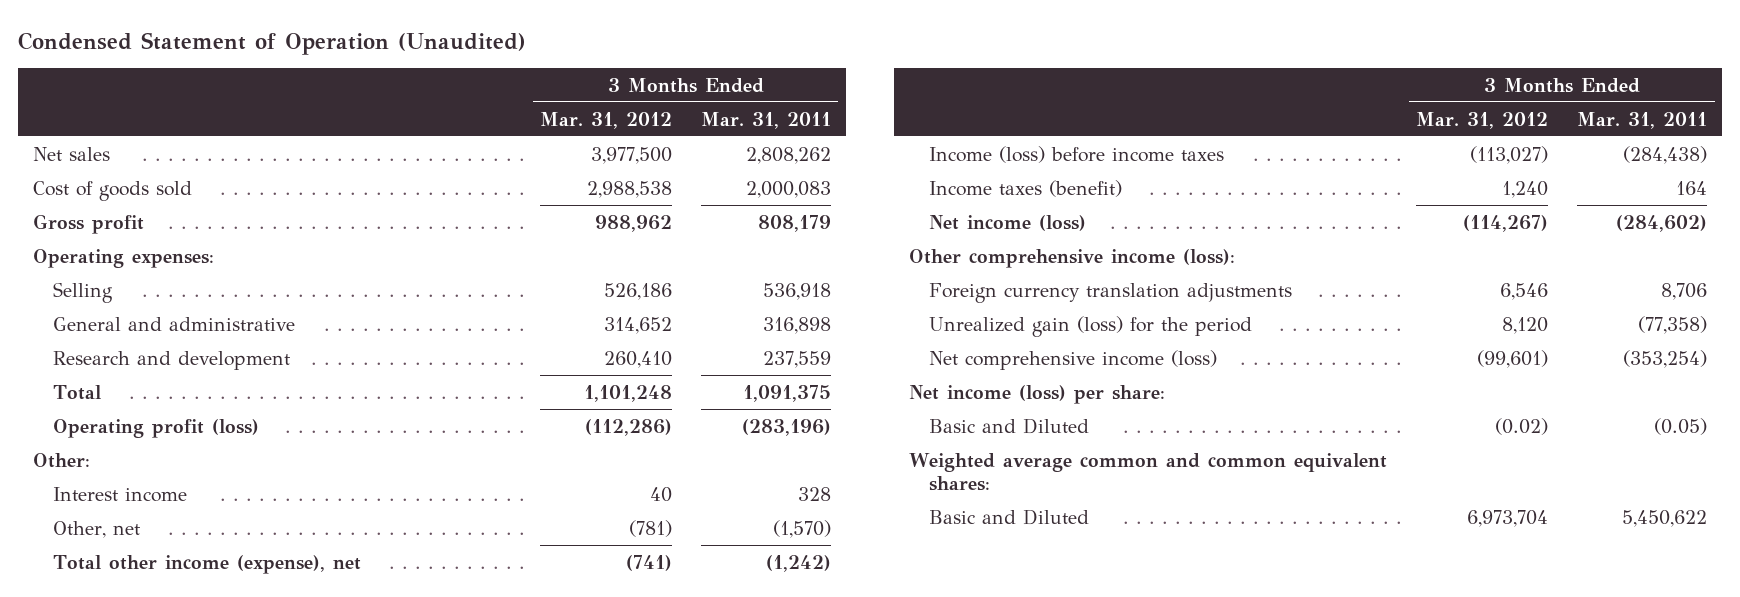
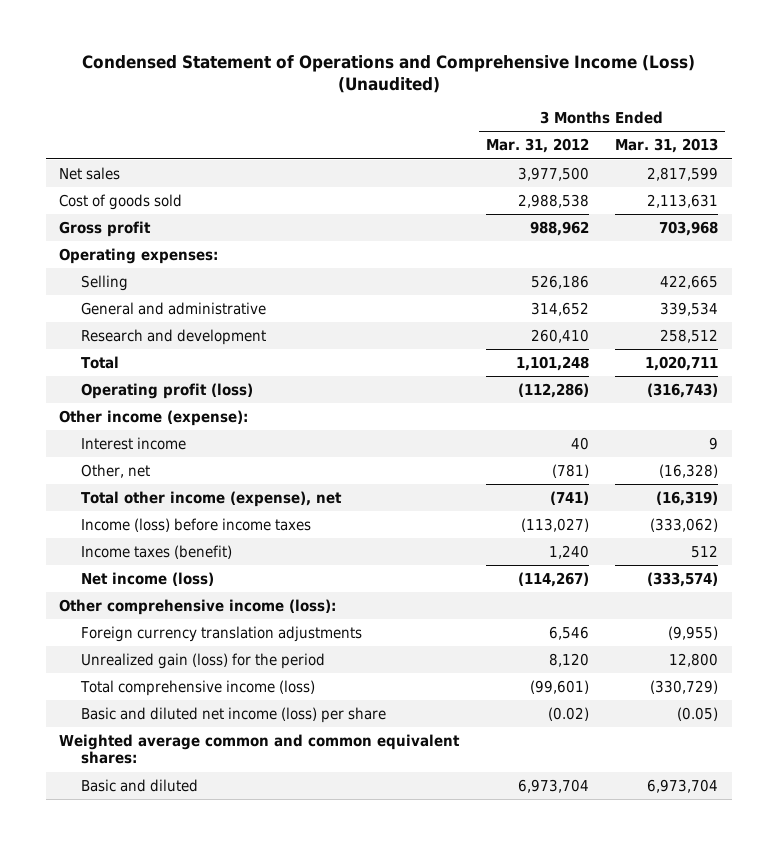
- Condensed Statement of Operation (Unaudited)
+ Condensed Statement of Operations and Comprehensive Income (Loss) (Unaudited)
- | 3 Months Ended Mar. 31, 2012 | 3 Months Ended Mar. 31, 2011
+ | 3 Months Ended Mar. 31, 2012 | 3 Months Ended Mar. 31, 2013
- Other:
+ Other income (expense):
- Net comprehensive income (loss) | (99,601) | (353,254)
- Net income (loss) per share:
- Basic and Diluted | (0.02) | (0.05)
+ Total comprehensive income (loss) | (99,601) | (330,729)
+ Basic and diluted net income (loss) per share | (0.02) | (0.05)
- Basic and Diluted | 6,973,704 | 5,450,622
+ Basic and diluted | 6,973,704 | 6,973,704

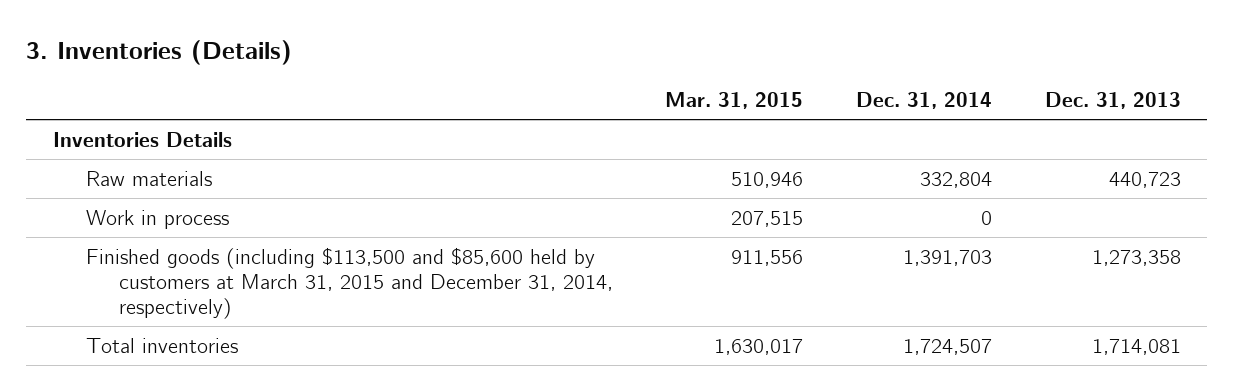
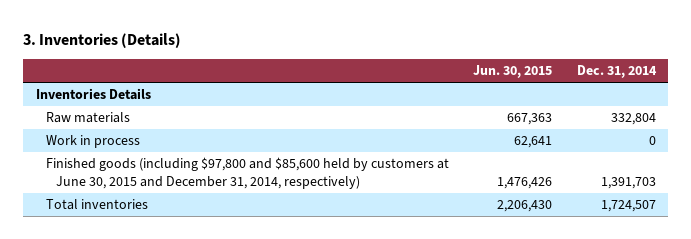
- | Mar. 31, 2015 | Dec. 31, 2014 | Dec. 31, 2013
+ | Jun. 30, 2015 | Dec. 31, 2014
- Finished goods (including $113,500 and $85,600 held by customers at March 31, 2015 and December 31, 2014, respectively) | 911,556 | 1,391,703 | 1,273,358
+ Finished goods (including $97,800 and $85,600 held by customers at June 30, 2015 and December 31, 2014, respectively) | 1,476,426 | 1,391,703

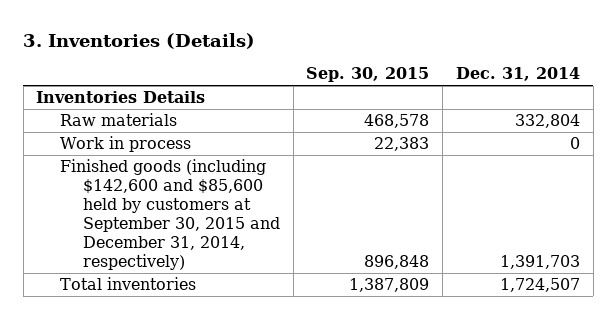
- | Jun. 30, 2015 | Dec. 31, 2014
+ | Sep. 30, 2015 | Dec. 31, 2014
- Finished goods (including $97,800 and $85,600 held by customers at June 30, 2015 and December 31, 2014, respectively) | 1,476,426 | 1,391,703
+ Finished goods (including $142,600 and $85,600 held by customers at September 30, 2015 and December 31, 2014, respectively) | 896,848 | 1,391,703

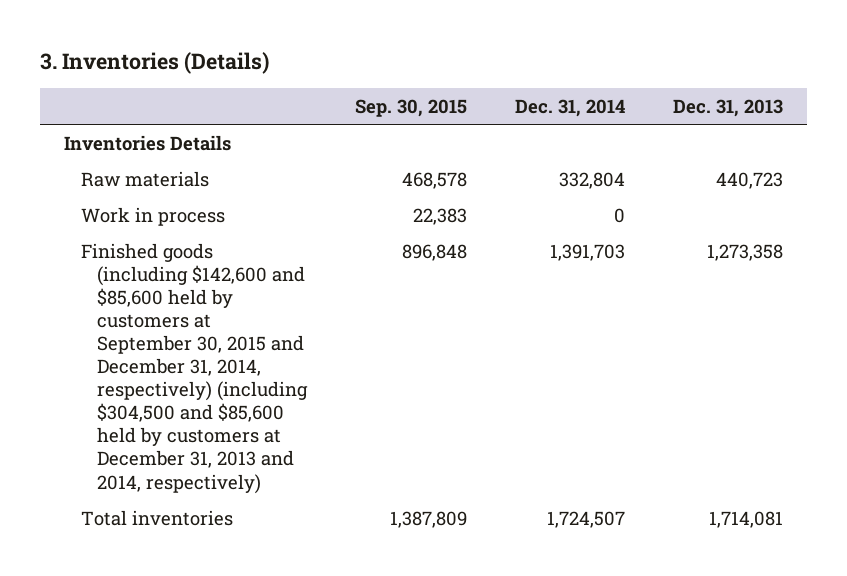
- | Sep. 30, 2015 | Dec. 31, 2014
+ | Sep. 30, 2015 | Dec. 31, 2014 | Dec. 31, 2013
- Finished goods (including $142,600 and $85,600 held by customers at September 30, 2015 and December 31, 2014, respectively) | 896,848 | 1,391,703
+ Finished goods (including $142,600 and $85,600 held by customers at September 30, 2015 and December 31, 2014, respectively) (including $304,500 and $85,600 held by customers at December 31, 2013 and 2014, respectively) | 896,848 | 1,391,703 | 1,273,358

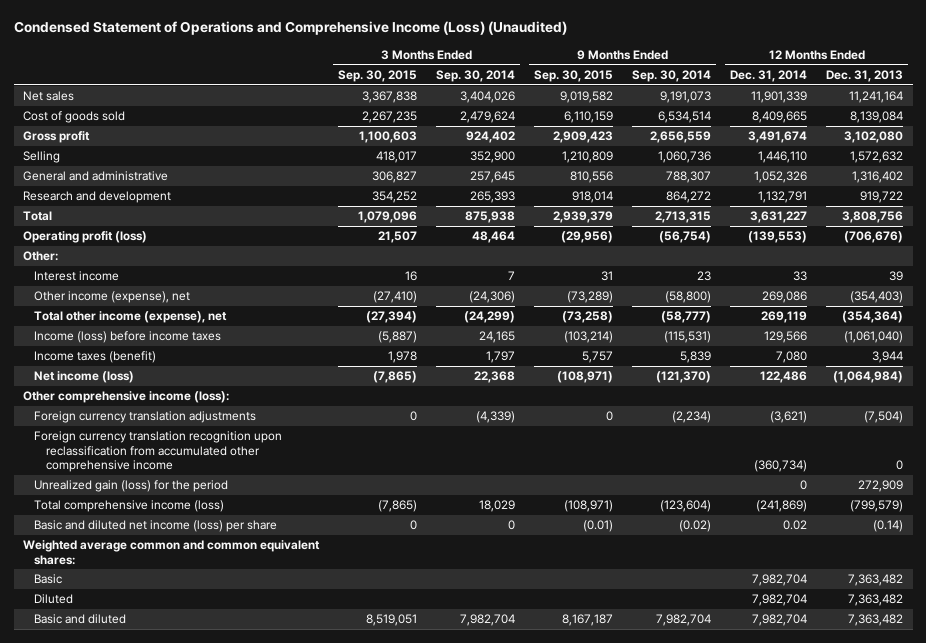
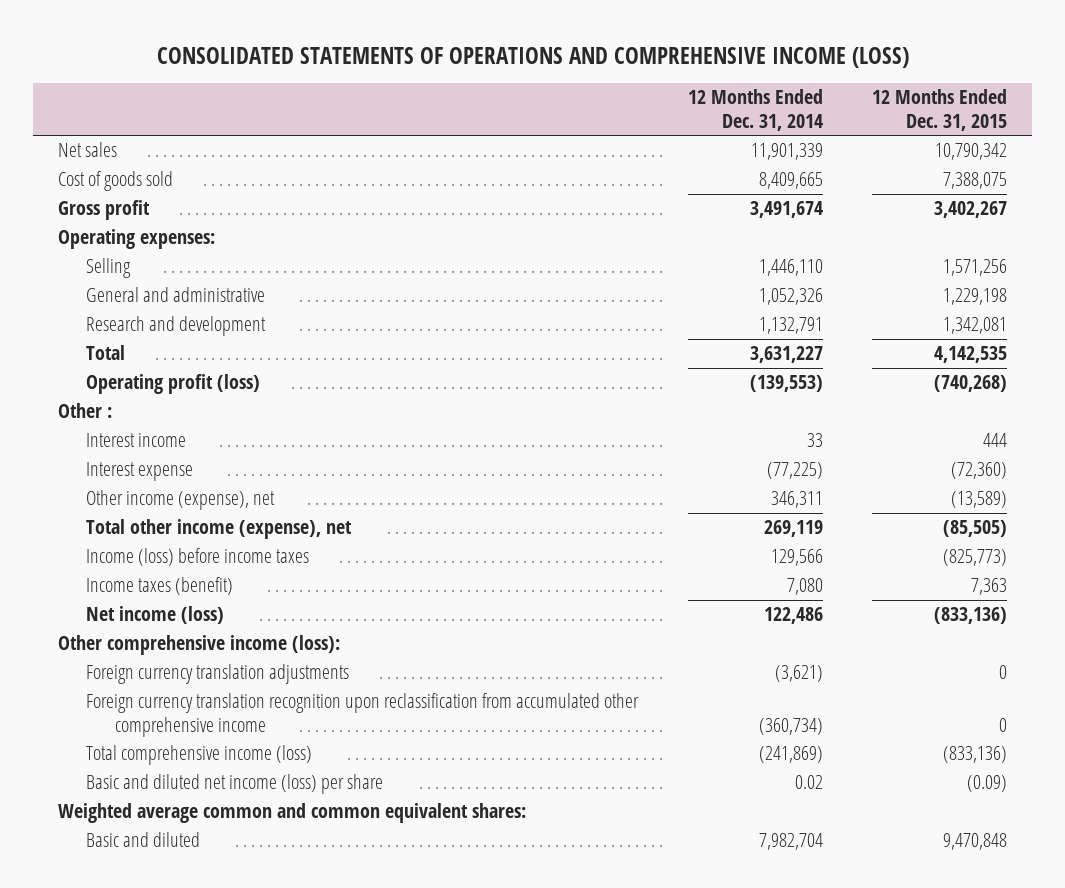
- Condensed Statement of Operations and Comprehensive Income (Loss) (Unaudited)
+ CONSOLIDATED STATEMENTS OF OPERATIONS AND COMPREHENSIVE INCOME (LOSS)
- | 3 Months Ended Sep. 30, 2015 | 3 Months Ended Sep. 30, 2014 | 9 Months Ended Sep. 30, 2015 | 9 Months Ended Sep. 30, 2014 | 12 Months Ended Dec. 31, 2014 | 12 Months Ended Dec. 31, 2013
+ | 12 Months Ended Dec. 31, 2014 | 12 Months Ended Dec. 31, 2015
+ Operating expenses:
- Other:
+ Other :
- Other income (expense), net | (27,410) | (24,306) | (73,289) | (58,800) | 269,086 | (354,403)
+ Interest expense | (77,225) | (72,360)
+ Other income (expense), net | 346,311 | (13,589)
- Unrealized gain (loss) for the period | | | | | 0 | 272,909
- Basic | | | | | 7,982,704 | 7,363,482
- Diluted | | | | | 7,982,704 | 7,363,482

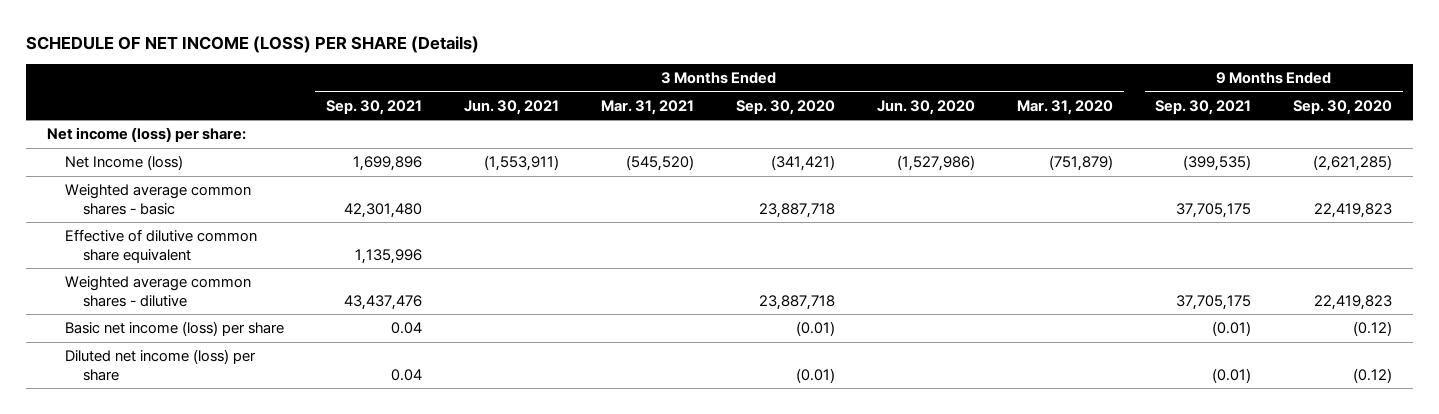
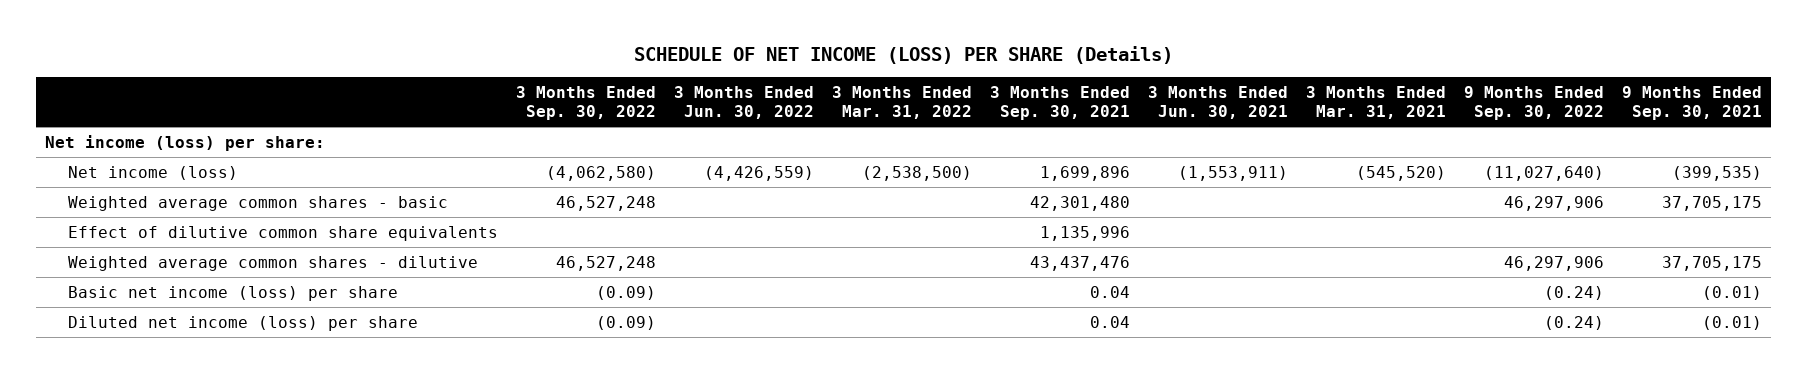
- | 3 Months Ended Sep. 30, 2021 | 3 Months Ended Jun. 30, 2021 | 3 Months Ended Mar. 31, 2021 | 3 Months Ended Sep. 30, 2020 | 3 Months Ended Jun. 30, 2020 | 3 Months Ended Mar. 31, 2020 | 9 Months Ended Sep. 30, 2021 | 9 Months Ended Sep. 30, 2020
+ | 3 Months Ended Sep. 30, 2022 | 3 Months Ended Jun. 30, 2022 | 3 Months Ended Mar. 31, 2022 | 3 Months Ended Sep. 30, 2021 | 3 Months Ended Jun. 30, 2021 | 3 Months Ended Mar. 31, 2021 | 9 Months Ended Sep. 30, 2022 | 9 Months Ended Sep. 30, 2021
- Net Income (loss) | 1,699,896 | (1,553,911) | (545,520) | (341,421) | (1,527,986) | (751,879) | (399,535) | (2,621,285)
+ Net income (loss) | (4,062,580) | (4,426,559) | (2,538,500) | 1,699,896 | (1,553,911) | (545,520) | (11,027,640) | (399,535)
- Effective of dilutive common share equivalent | 1,135,996 | | | | | | |
+ Effect of dilutive common share equivalents | | | | 1,135,996 | | | |

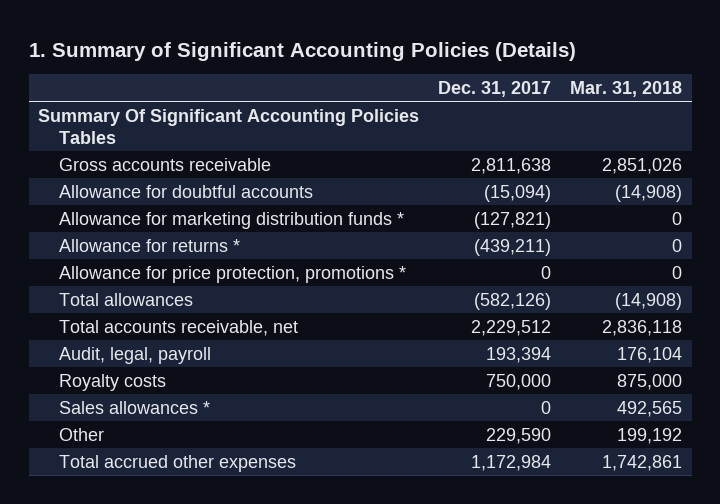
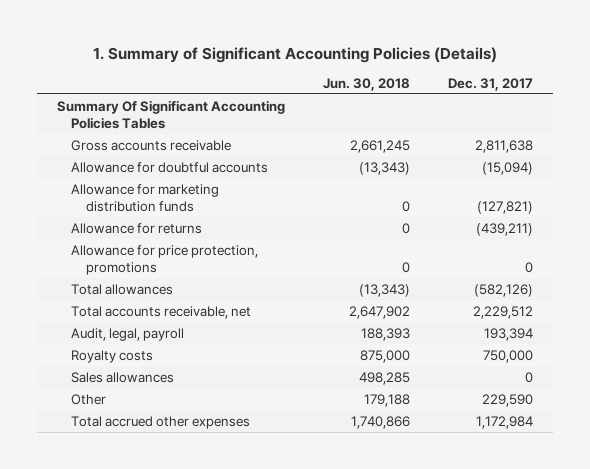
- | Dec. 31, 2017 | Mar. 31, 2018
+ | Jun. 30, 2018 | Dec. 31, 2017
- Allowance for marketing distribution funds * | (127,821) | 0
- Allowance for returns * | (439,211) | 0
- Allowance for price protection, promotions * | 0 | 0
+ Allowance for marketing distribution funds | 0 | (127,821)
+ Allowance for returns | 0 | (439,211)
+ Allowance for price protection, promotions | 0 | 0
- Sales allowances * | 0 | 492,565
+ Sales allowances | 498,285 | 0

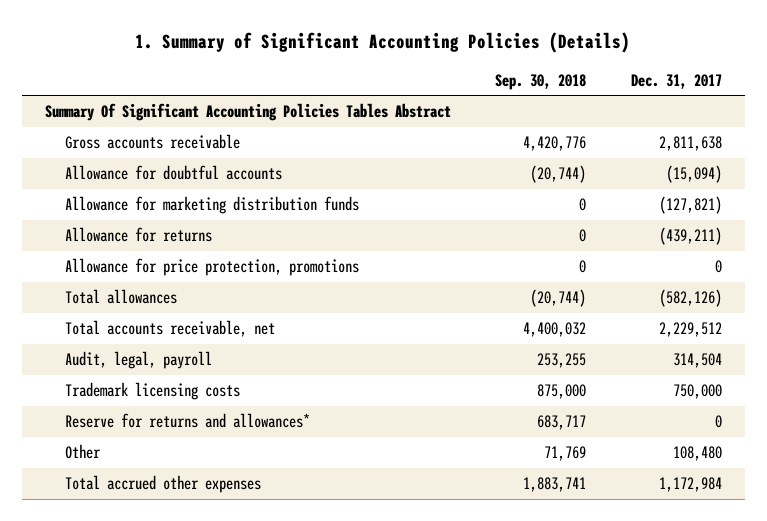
- | Jun. 30, 2018 | Dec. 31, 2017
+ | Sep. 30, 2018 | Dec. 31, 2017
- Summary Of Significant Accounting Policies Tables
+ Summary Of Significant Accounting Policies Tables Abstract
- Audit, legal, payroll | 188,393 | 193,394
- Royalty costs | 875,000 | 750,000
- Sales allowances | 498,285 | 0
- Other | 179,188 | 229,590
+ Audit, legal, payroll | 253,255 | 314,504
+ Trademark licensing costs | 875,000 | 750,000
+ Reserve for returns and allowances* | 683,717 | 0
+ Other | 71,769 | 108,480

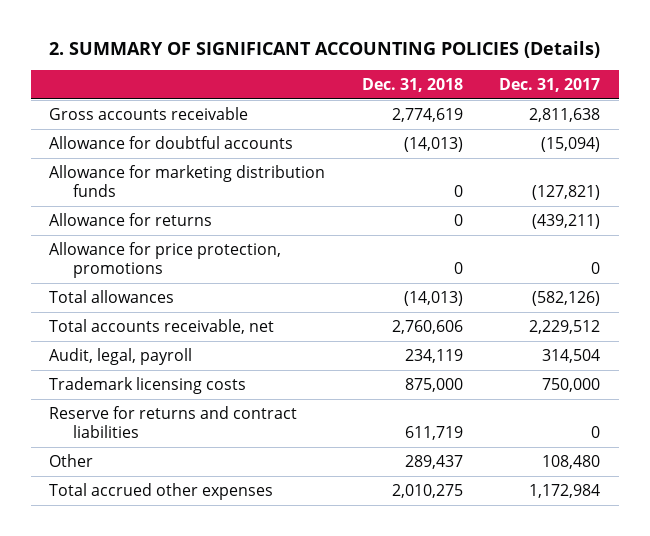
- 1. Summary of Significant Accounting Policies (Details)
+ 2. SUMMARY OF SIGNIFICANT ACCOUNTING POLICIES (Details)
- | Sep. 30, 2018 | Dec. 31, 2017
+ | Dec. 31, 2018 | Dec. 31, 2017
- Summary Of Significant Accounting Policies Tables Abstract
- Reserve for returns and allowances* | 683,717 | 0
+ Reserve for returns and contract liabilities | 611,719 | 0

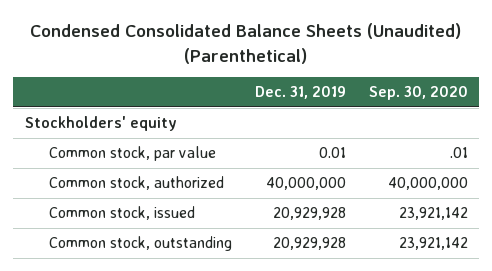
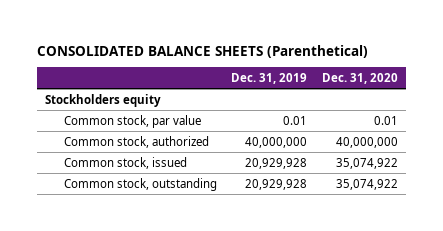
- Condensed Consolidated Balance Sheets (Unaudited) (Parenthetical)
+ CONSOLIDATED BALANCE SHEETS (Parenthetical)
- | Dec. 31, 2019 | Sep. 30, 2020
+ | Dec. 31, 2019 | Dec. 31, 2020
- Stockholders' equity
+ Stockholders equity

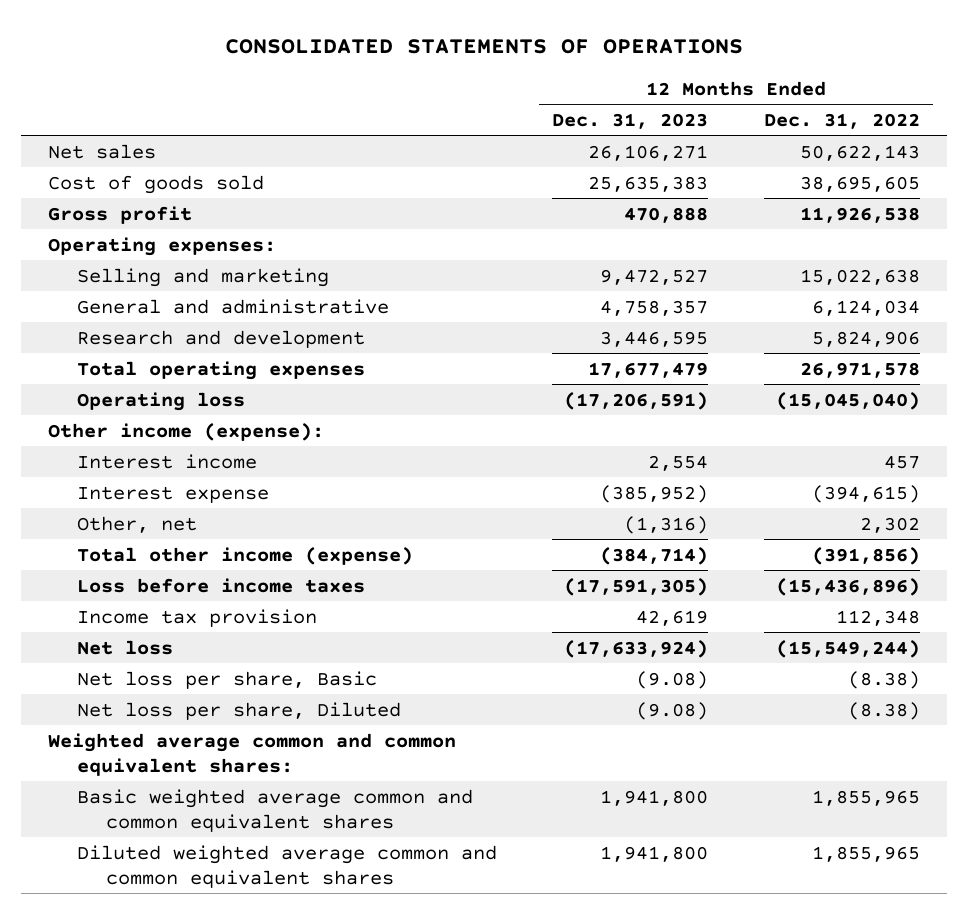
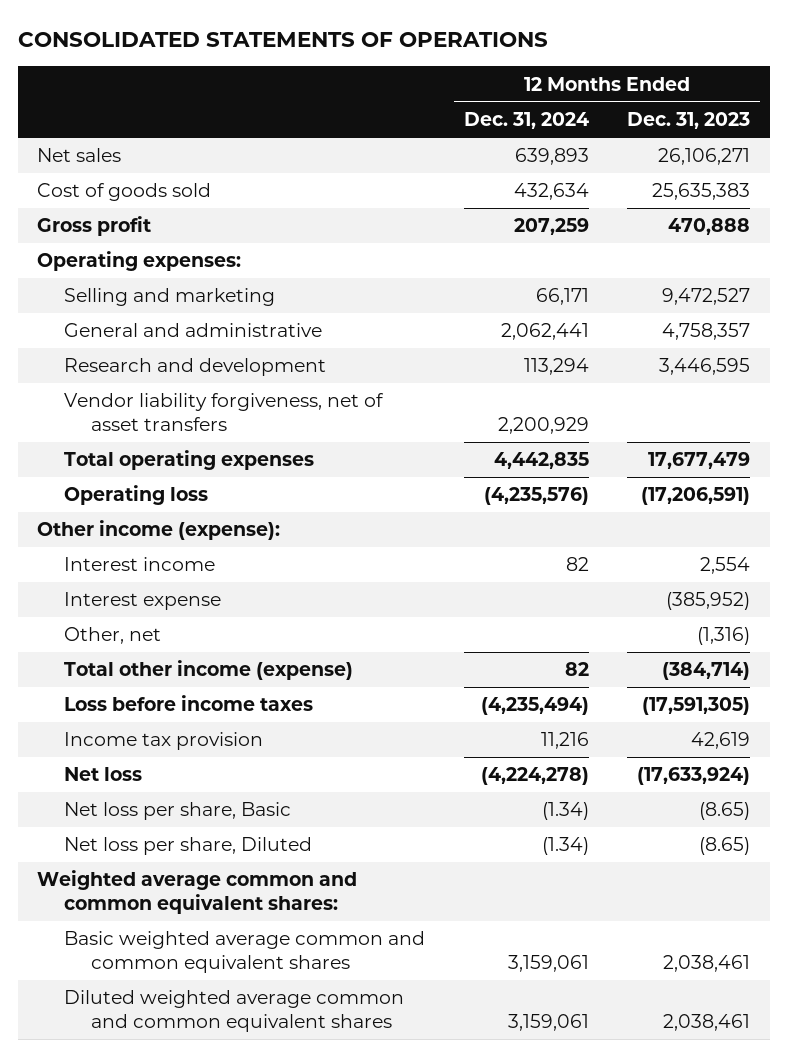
- | 12 Months Ended Dec. 31, 2023 | 12 Months Ended Dec. 31, 2022
+ | 12 Months Ended Dec. 31, 2024 | 12 Months Ended Dec. 31, 2023
+ Vendor liability forgiveness, net of asset transfers | 2,200,929 |
- Net loss per share, Basic | (9.08) | (8.38)
- Net loss per share, Diluted | (9.08) | (8.38)
+ Net loss per share, Basic | (1.34) | (8.65)
+ Net loss per share, Diluted | (1.34) | (8.65)
- Basic weighted average common and common equivalent shares | 1,941,800 | 1,855,965
- Diluted weighted average common and common equivalent shares | 1,941,800 | 1,855,965
+ Basic weighted average common and common equivalent shares | 3,159,061 | 2,038,461
+ Diluted weighted average common and common equivalent shares | 3,159,061 | 2,038,461

